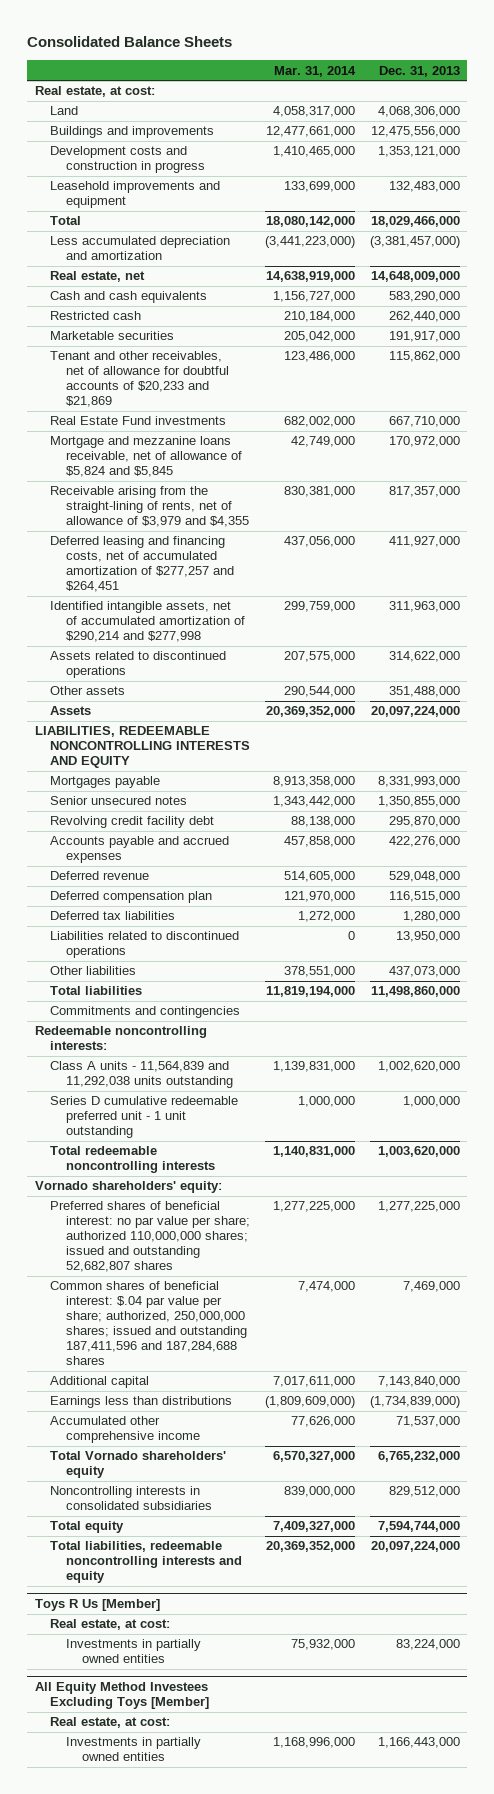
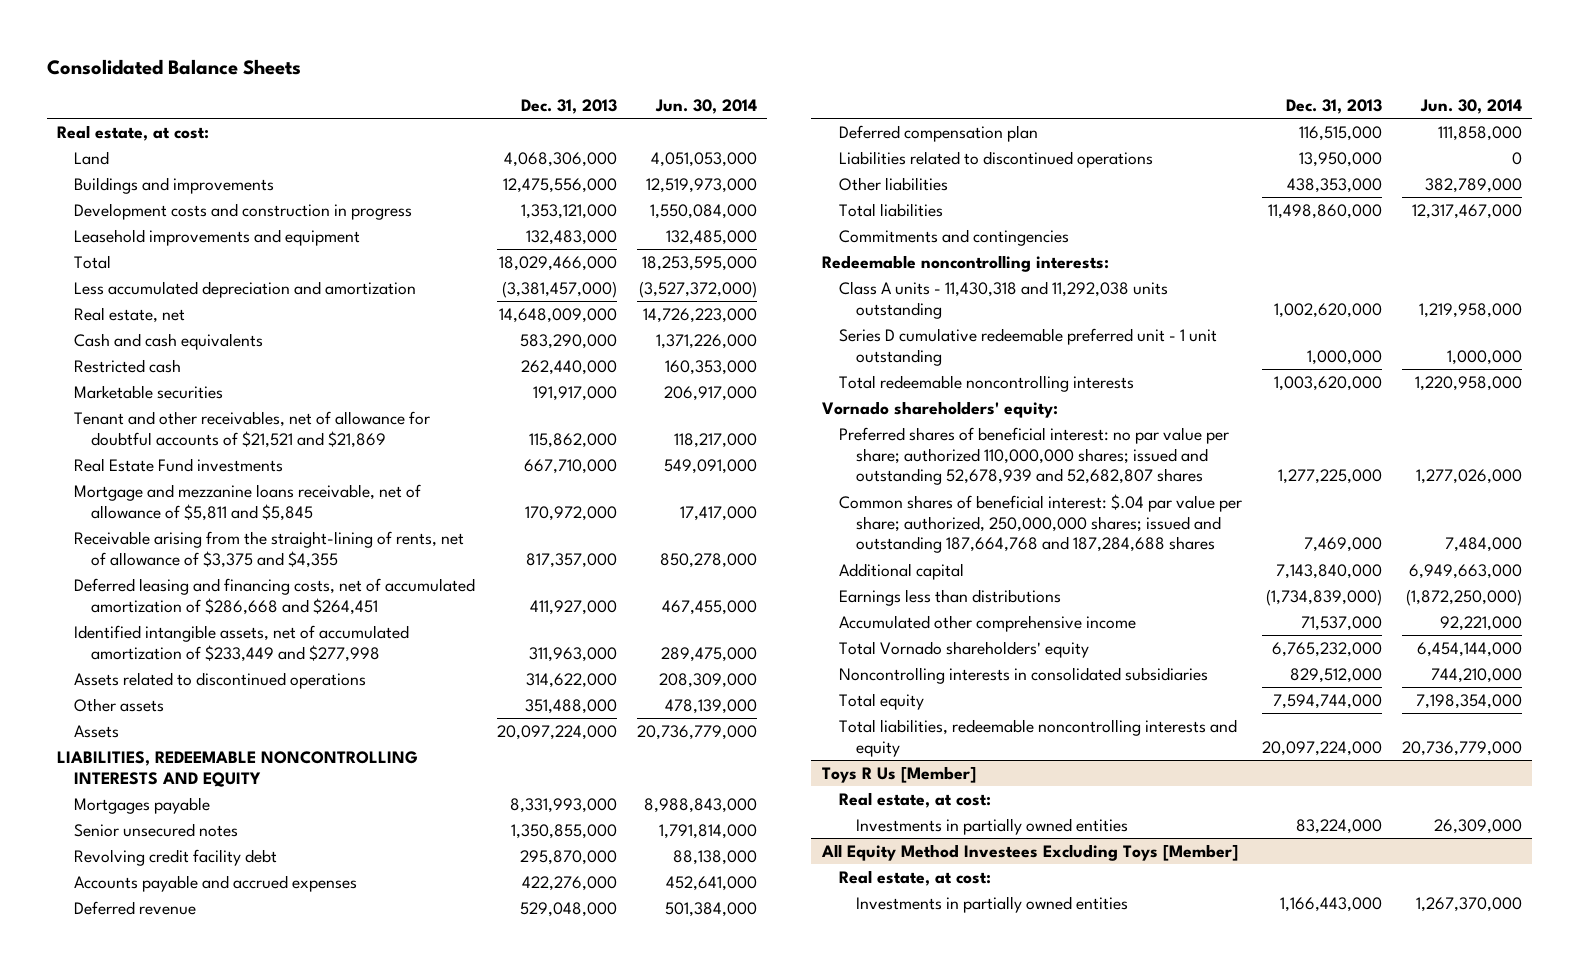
- | Mar. 31, 2014 | Dec. 31, 2013
+ | Dec. 31, 2013 | Jun. 30, 2014
- Tenant and other receivables, net of allowance for doubtful accounts of $20,233 and $21,869 | 123,486,000 | 115,862,000
+ Tenant and other receivables, net of allowance for doubtful accounts of $21,521 and $21,869 | 115,862,000 | 118,217,000
- Mortgage and mezzanine loans receivable, net of allowance of $5,824 and $5,845 | 42,749,000 | 170,972,000
- Receivable arising from the straight-lining of rents, net of allowance of $3,979 and $4,355 | 830,381,000 | 817,357,000
- Deferred leasing and financing costs, net of accumulated amortization of $277,257 and $264,451 | 437,056,000 | 411,927,000
- Identified intangible assets, net of accumulated amortization of $290,214 and $277,998 | 299,759,000 | 311,963,000
+ Mortgage and mezzanine loans receivable, net of allowance of $5,811 and $5,845 | 170,972,000 | 17,417,000
+ Receivable arising from the straight-lining of rents, net of allowance of $3,375 and $4,355 | 817,357,000 | 850,278,000
+ Deferred leasing and financing costs, net of accumulated amortization of $286,668 and $264,451 | 411,927,000 | 467,455,000
+ Identified intangible assets, net of accumulated amortization of $233,449 and $277,998 | 311,963,000 | 289,475,000
- Deferred tax liabilities | 1,272,000 | 1,280,000
- Other liabilities | 378,551,000 | 437,073,000
+ Other liabilities | 438,353,000 | 382,789,000
- Class A units - 11,564,839 and 11,292,038 units outstanding | 1,139,831,000 | 1,002,620,000
+ Class A units - 11,430,318 and 11,292,038 units outstanding | 1,002,620,000 | 1,219,958,000
- Preferred shares of beneficial interest: no par value per share; authorized 110,000,000 shares; issued and outstanding 52,682,807 shares | 1,277,225,000 | 1,277,225,000
- Common shares of beneficial interest: $.04 par value per share; authorized, 250,000,000 shares; issued and outstanding 187,411,596 and 187,284,688 shares | 7,474,000 | 7,469,000
+ Preferred shares of beneficial interest: no par value per share; authorized 110,000,000 shares; issued and outstanding 52,678,939 and 52,682,807 shares | 1,277,225,000 | 1,277,026,000
+ Common shares of beneficial interest: $.04 par value per share; authorized, 250,000,000 shares; issued and outstanding 187,664,768 and 187,284,688 shares | 7,469,000 | 7,484,000

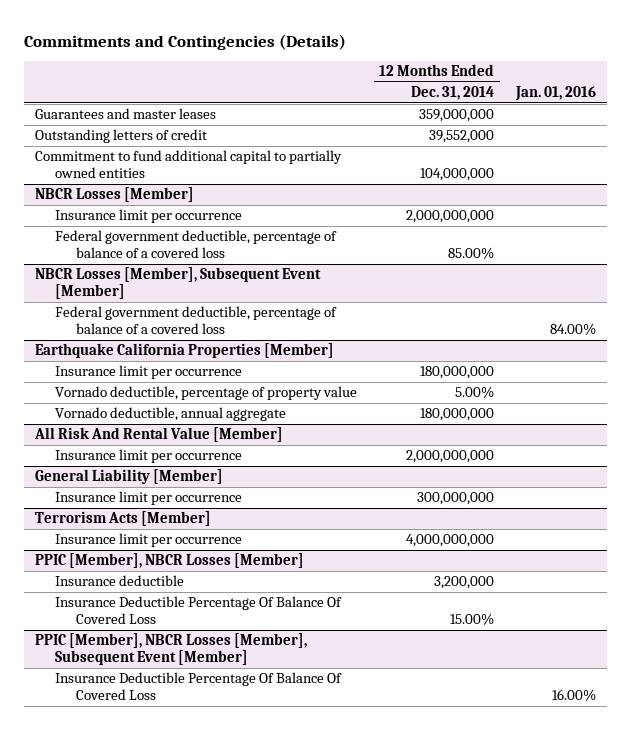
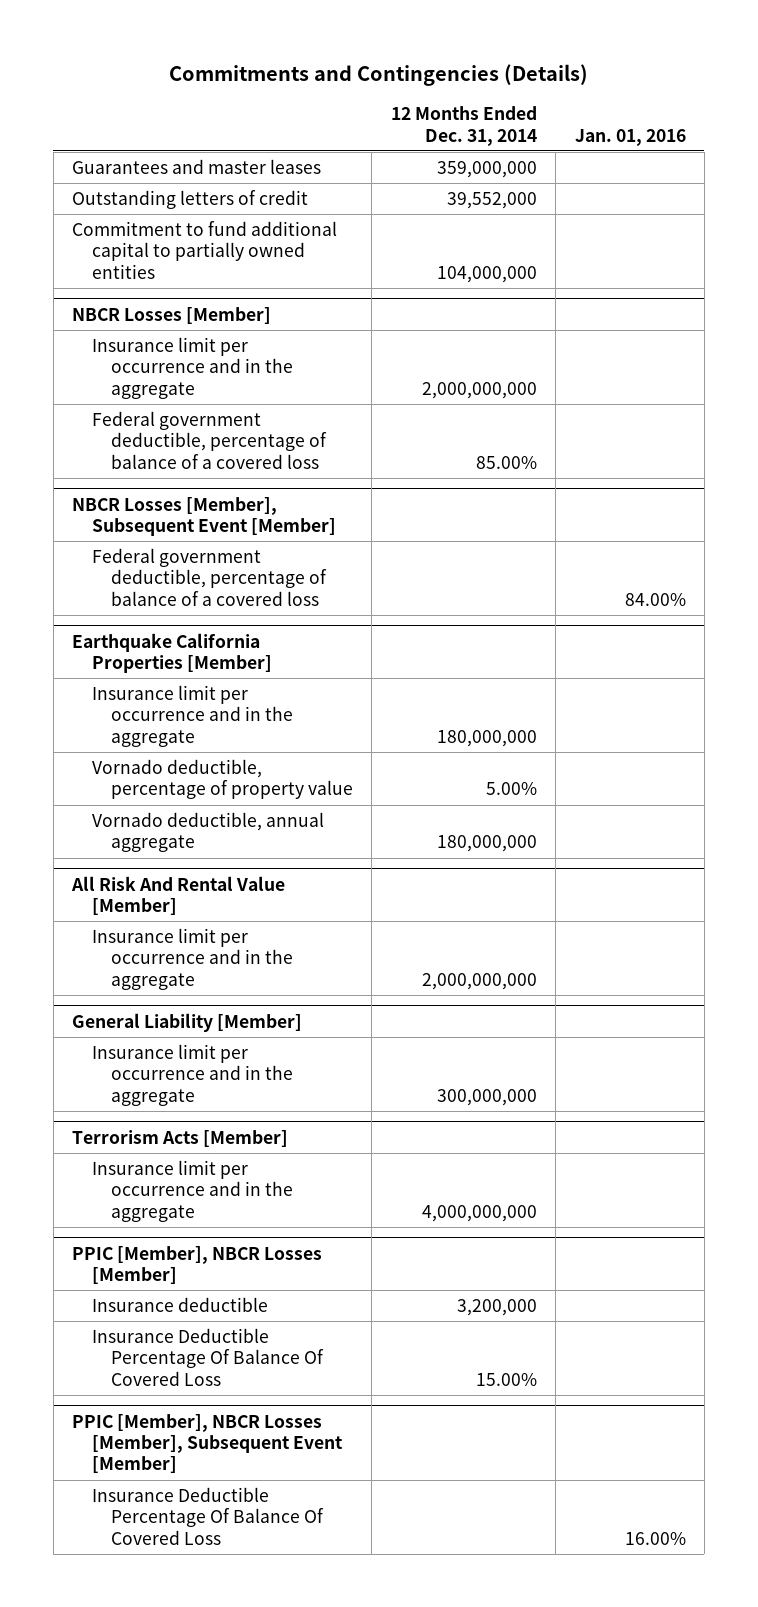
@ NBCR Losses [Member]
- Insurance limit per occurrence | 2,000,000,000 |
+ Insurance limit per occurrence and in the aggregate | 2,000,000,000 |
@ Earthquake California Properties [Member]
- Insurance limit per occurrence | 180,000,000 |
+ Insurance limit per occurrence and in the aggregate | 180,000,000 |
@ All Risk And Rental Value [Member]
- Insurance limit per occurrence | 2,000,000,000 |
+ Insurance limit per occurrence and in the aggregate | 2,000,000,000 |
@ General Liability [Member]
- Insurance limit per occurrence | 300,000,000 |
+ Insurance limit per occurrence and in the aggregate | 300,000,000 |
@ Terrorism Acts [Member]
- Insurance limit per occurrence | 4,000,000,000 |
+ Insurance limit per occurrence and in the aggregate | 4,000,000,000 |

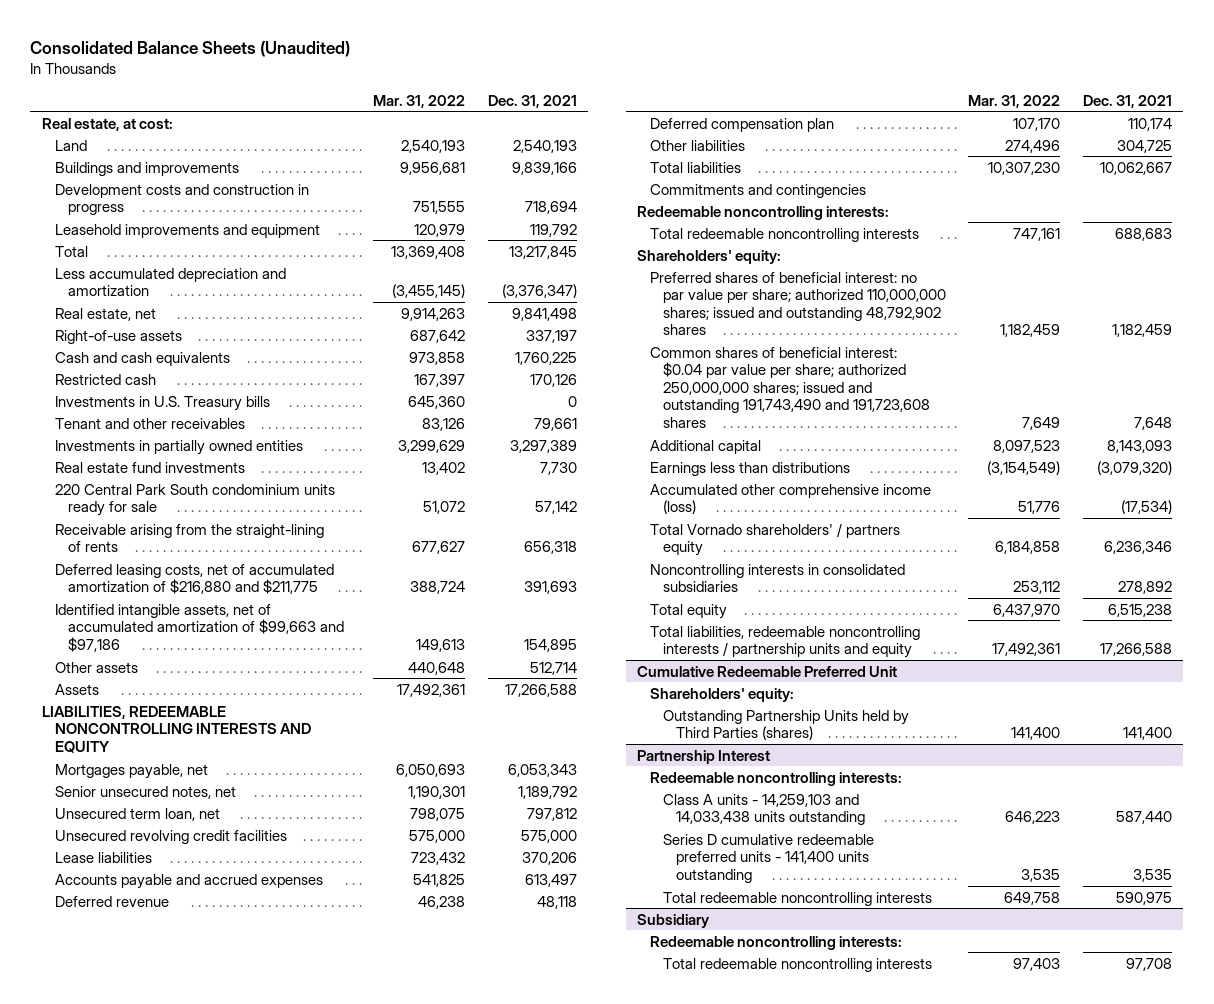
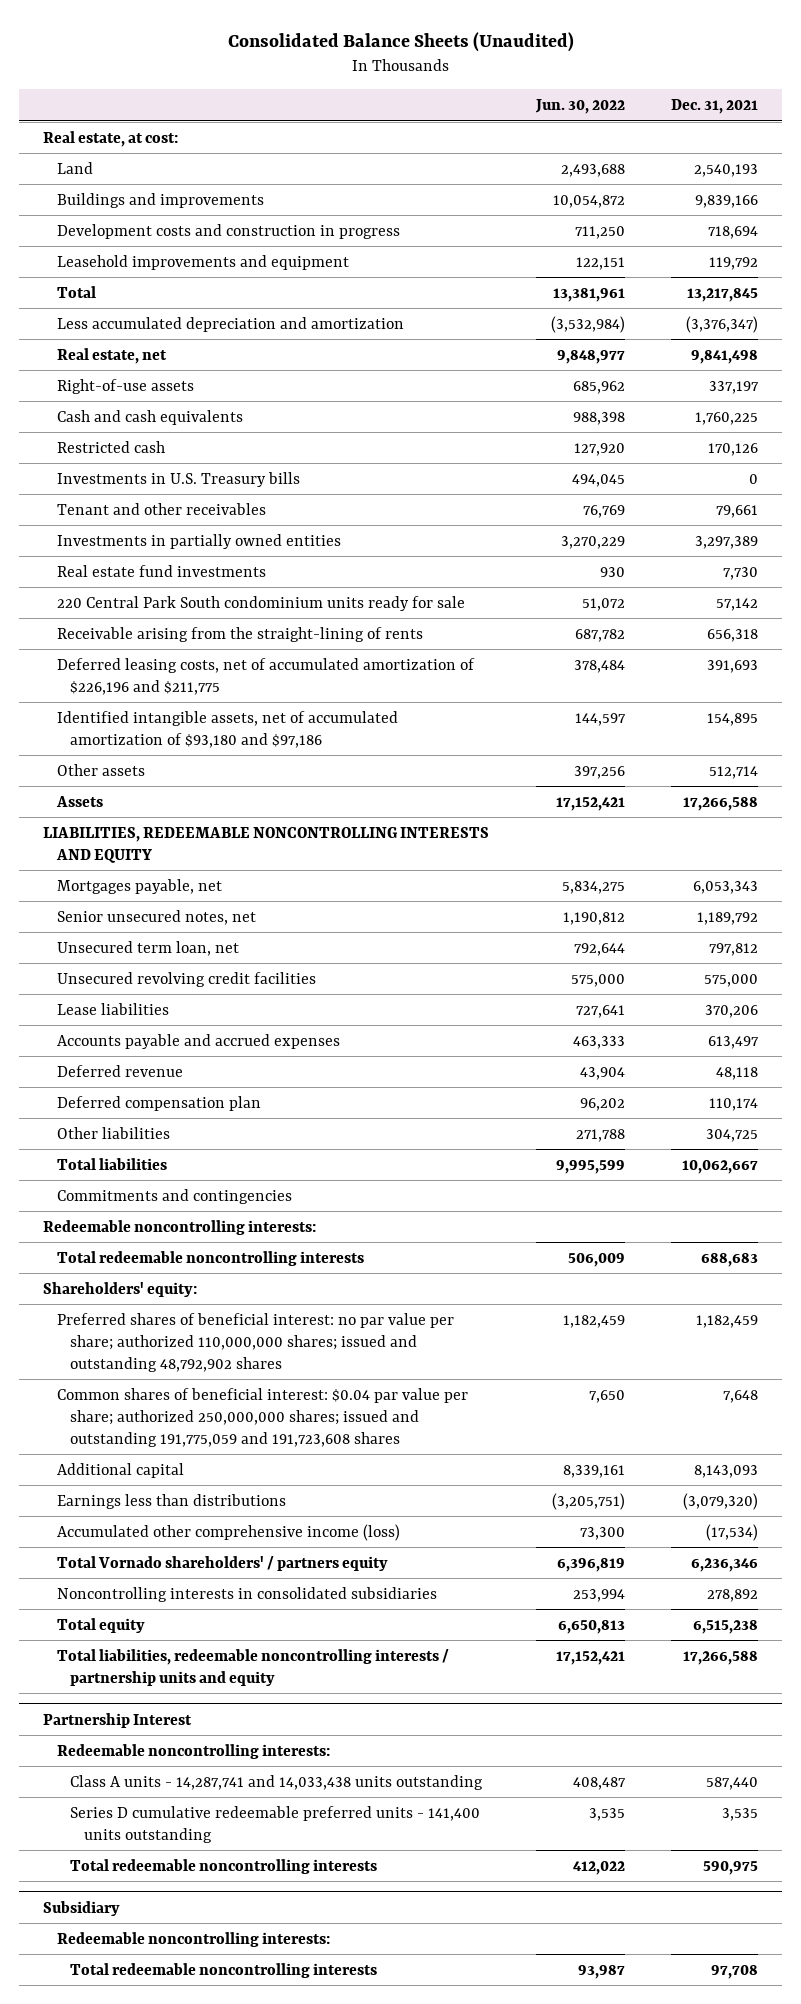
- | Mar. 31, 2022 | Dec. 31, 2021
+ | Jun. 30, 2022 | Dec. 31, 2021
- Deferred leasing costs, net of accumulated amortization of $216,880 and $211,775 | 388,724 | 391,693
- Identified intangible assets, net of accumulated amortization of $99,663 and $97,186 | 149,613 | 154,895
+ Deferred leasing costs, net of accumulated amortization of $226,196 and $211,775 | 378,484 | 391,693
+ Identified intangible assets, net of accumulated amortization of $93,180 and $97,186 | 144,597 | 154,895
- Common shares of beneficial interest: $0.04 par value per share; authorized 250,000,000 shares; issued and outstanding 191,743,490 and 191,723,608 shares | 7,649 | 7,648
+ Common shares of beneficial interest: $0.04 par value per share; authorized 250,000,000 shares; issued and outstanding 191,775,059 and 191,723,608 shares | 7,650 | 7,648
- Cumulative Redeemable Preferred Unit
- Shareholders' equity:
- Outstanding Partnership Units held by Third Parties (shares) | 141,400 | 141,400
@ Partnership Interest
- Class A units - 14,259,103 and 14,033,438 units outstanding | 646,223 | 587,440
+ Class A units - 14,287,741 and 14,033,438 units outstanding | 408,487 | 587,440

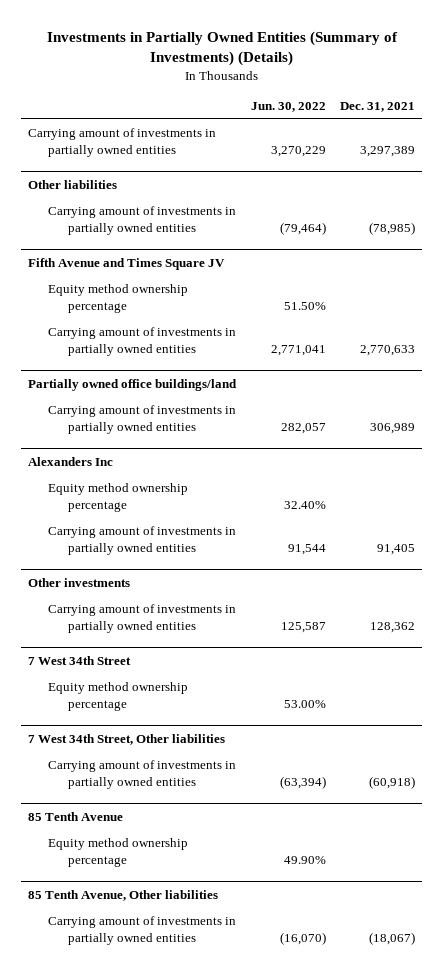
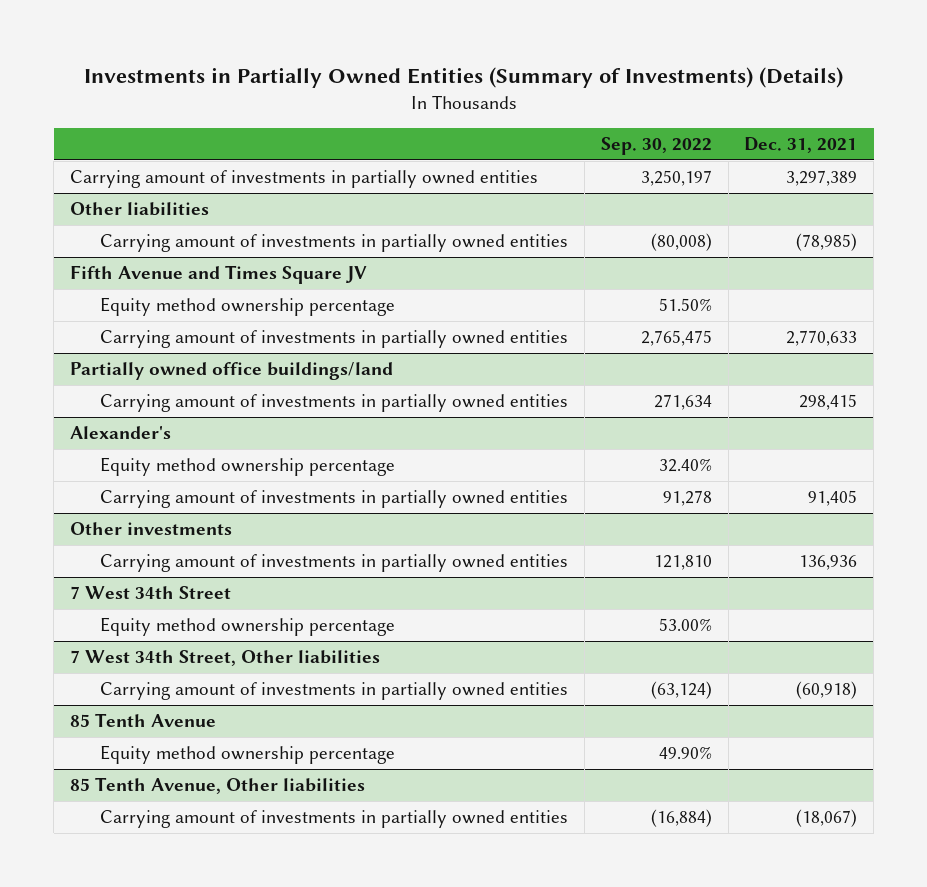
- | Jun. 30, 2022 | Dec. 31, 2021
+ | Sep. 30, 2022 | Dec. 31, 2021
@ Partially owned office buildings/land
- Carrying amount of investments in partially owned entities | 282,057 | 306,989
- Alexanders Inc
@ Partially owned office buildings/land
+ Carrying amount of investments in partially owned entities | 271,634 | 298,415
+ Alexander's
@ Other investments
- Carrying amount of investments in partially owned entities | 125,587 | 128,362
+ Carrying amount of investments in partially owned entities | 121,810 | 136,936

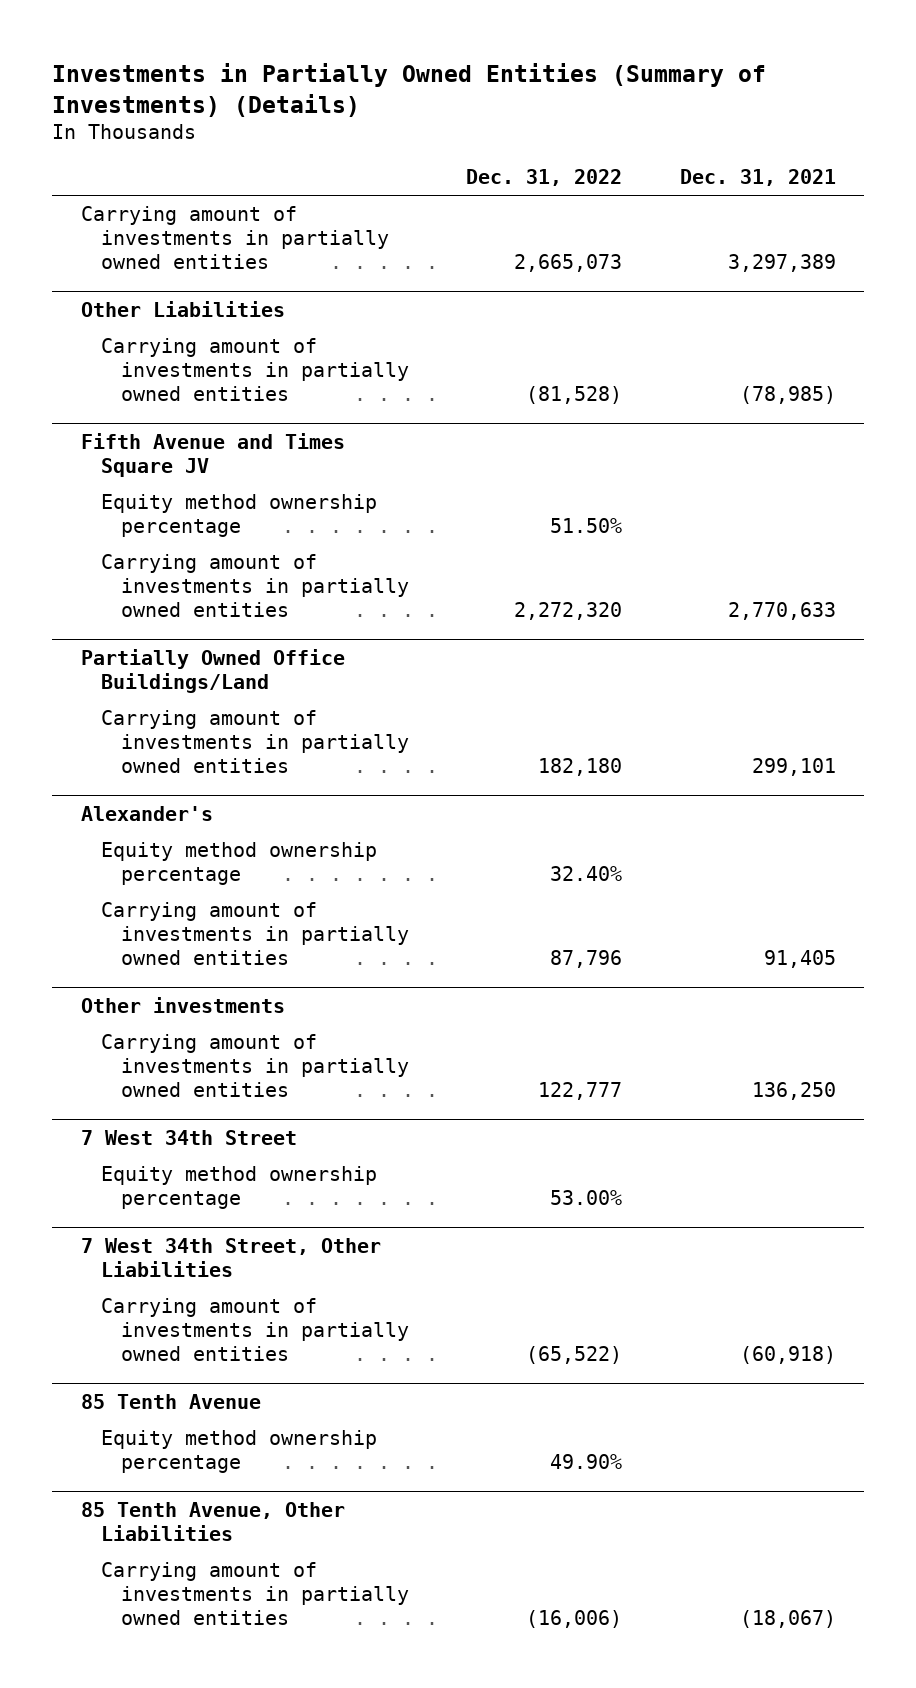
- | Sep. 30, 2022 | Dec. 31, 2021
+ | Dec. 31, 2022 | Dec. 31, 2021
- Other liabilities
+ Other Liabilities
- Partially owned office buildings/land
- Carrying amount of investments in partially owned entities | 271,634 | 298,415
+ Partially Owned Office Buildings/Land
+ Carrying amount of investments in partially owned entities | 182,180 | 299,101
@ Other investments
- Carrying amount of investments in partially owned entities | 121,810 | 136,936
+ Carrying amount of investments in partially owned entities | 122,777 | 136,250
- 7 West 34th Street, Other liabilities
+ 7 West 34th Street, Other Liabilities
- 85 Tenth Avenue, Other liabilities
+ 85 Tenth Avenue, Other Liabilities

